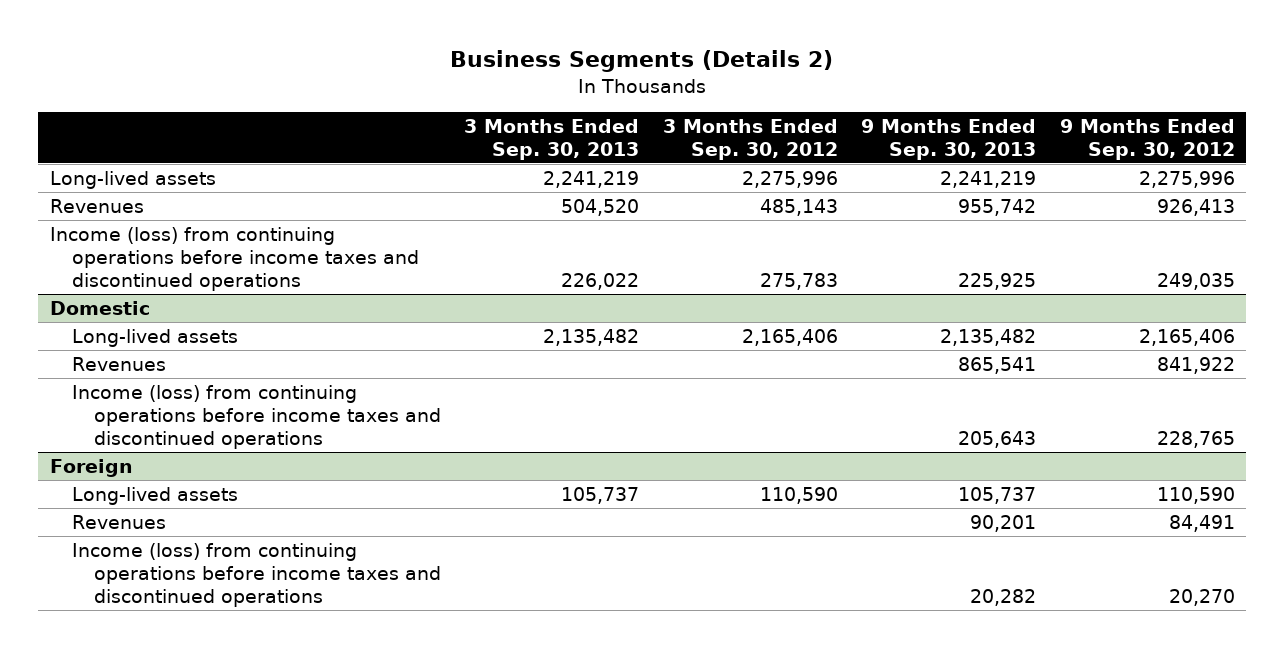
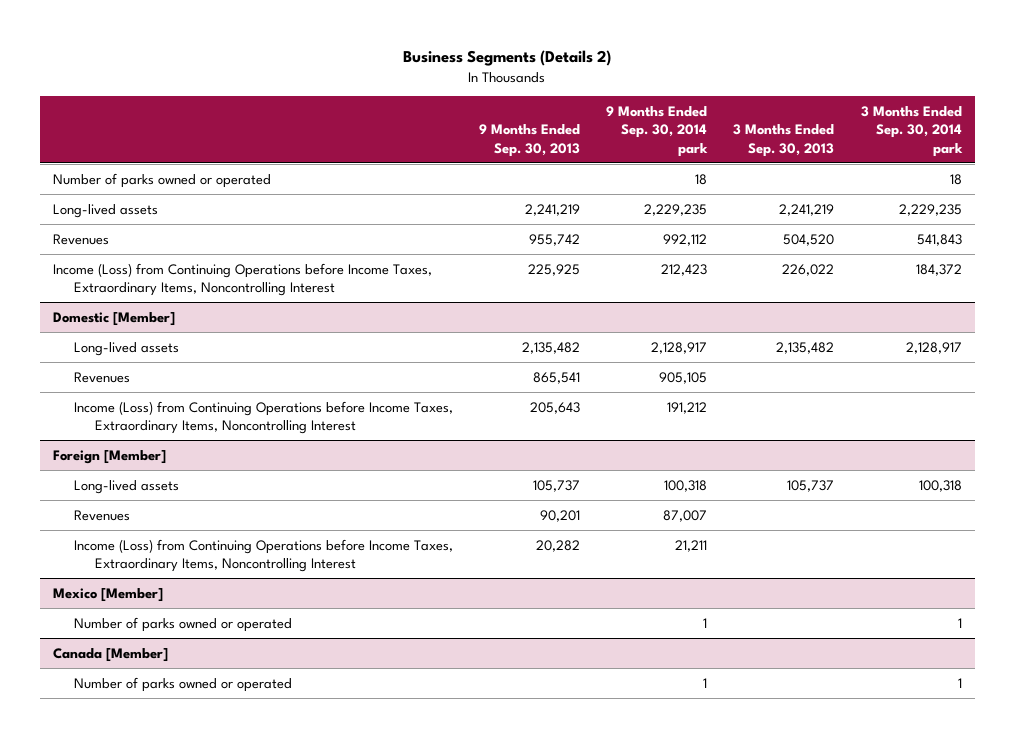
- | 3 Months Ended Sep. 30, 2013 | 3 Months Ended Sep. 30, 2012 | 9 Months Ended Sep. 30, 2013 | 9 Months Ended Sep. 30, 2012
+ | 9 Months Ended Sep. 30, 2013 | 9 Months Ended Sep. 30, 2014 park | 3 Months Ended Sep. 30, 2013 | 3 Months Ended Sep. 30, 2014 park
+ Number of parks owned or operated | | 18 | | 18
- Income (loss) from continuing operations before income taxes and discontinued operations | 226,022 | 275,783 | 225,925 | 249,035
- Domestic
+ Income (Loss) from Continuing Operations before Income Taxes, Extraordinary Items, Noncontrolling Interest | 225,925 | 212,423 | 226,022 | 184,372
+ Domestic [Member]
- Income (loss) from continuing operations before income taxes and discontinued operations | | | 205,643 | 228,765
- Foreign
+ Income (Loss) from Continuing Operations before Income Taxes, Extraordinary Items, Noncontrolling Interest | 205,643 | 191,212 | |
+ Foreign [Member]
- Income (loss) from continuing operations before income taxes and discontinued operations | | | 20,282 | 20,270
+ Income (Loss) from Continuing Operations before Income Taxes, Extraordinary Items, Noncontrolling Interest | 20,282 | 21,211 | |
+ Mexico [Member]
+ Number of parks owned or operated | | 1 | | 1
+ Canada [Member]
+ Number of parks owned or operated | | 1 | | 1

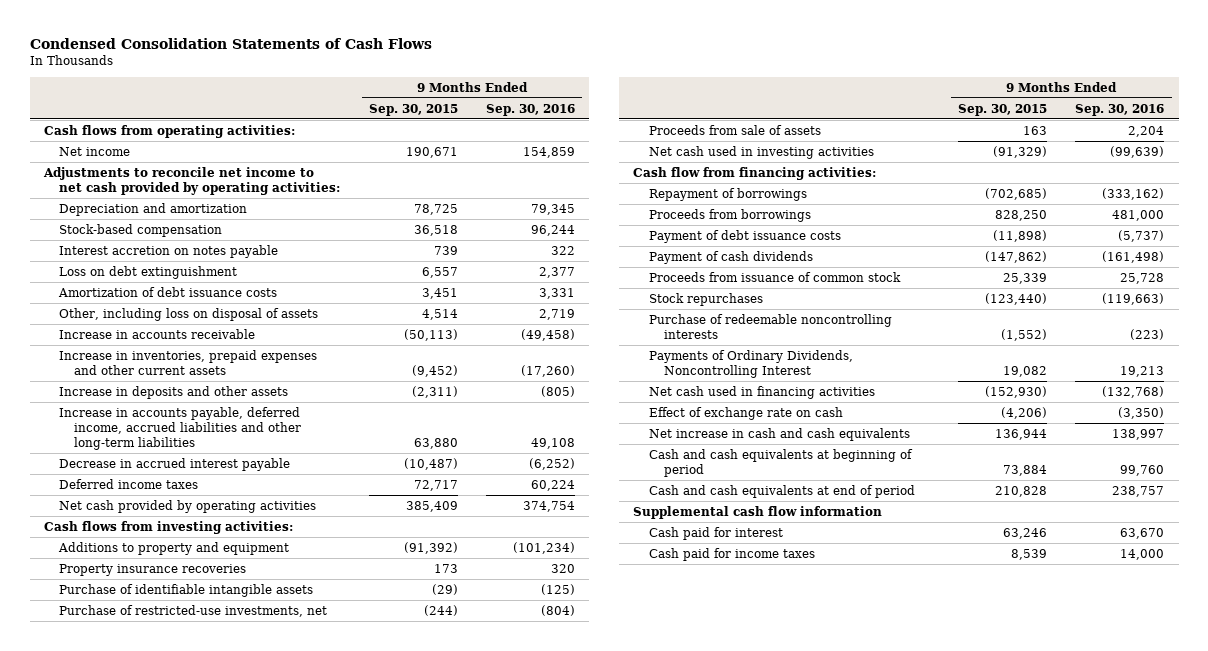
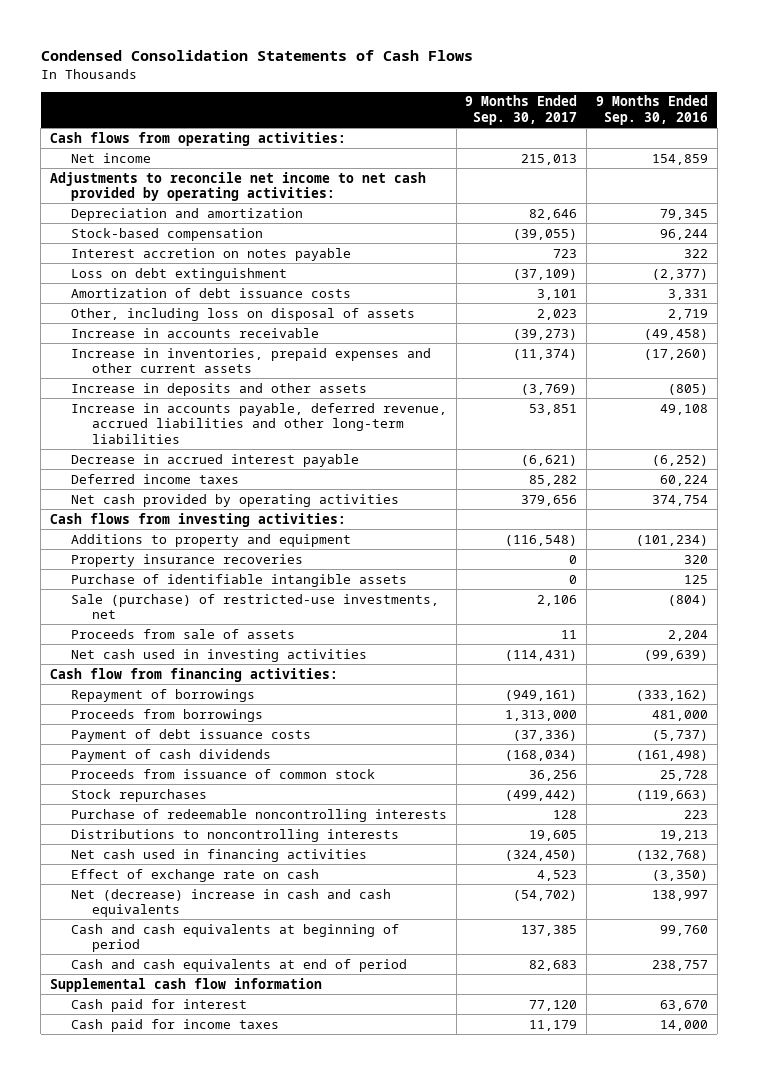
- | 9 Months Ended Sep. 30, 2015 | 9 Months Ended Sep. 30, 2016
+ | 9 Months Ended Sep. 30, 2017 | 9 Months Ended Sep. 30, 2016
- Loss on debt extinguishment | 6,557 | 2,377
+ Loss on debt extinguishment | (37,109) | (2,377)
- Increase in accounts payable, deferred income, accrued liabilities and other long-term liabilities | 63,880 | 49,108
+ Increase in accounts payable, deferred revenue, accrued liabilities and other long-term liabilities | 53,851 | 49,108
- Purchase of identifiable intangible assets | (29) | (125)
- Purchase of restricted-use investments, net | (244) | (804)
+ Purchase of identifiable intangible assets | 0 | 125
+ Sale (purchase) of restricted-use investments, net | 2,106 | (804)
- Purchase of redeemable noncontrolling interests | (1,552) | (223)
- Payments of Ordinary Dividends, Noncontrolling Interest | 19,082 | 19,213
+ Purchase of redeemable noncontrolling interests | 128 | 223
+ Distributions to noncontrolling interests | 19,605 | 19,213
- Net increase in cash and cash equivalents | 136,944 | 138,997
+ Net (decrease) increase in cash and cash equivalents | (54,702) | 138,997

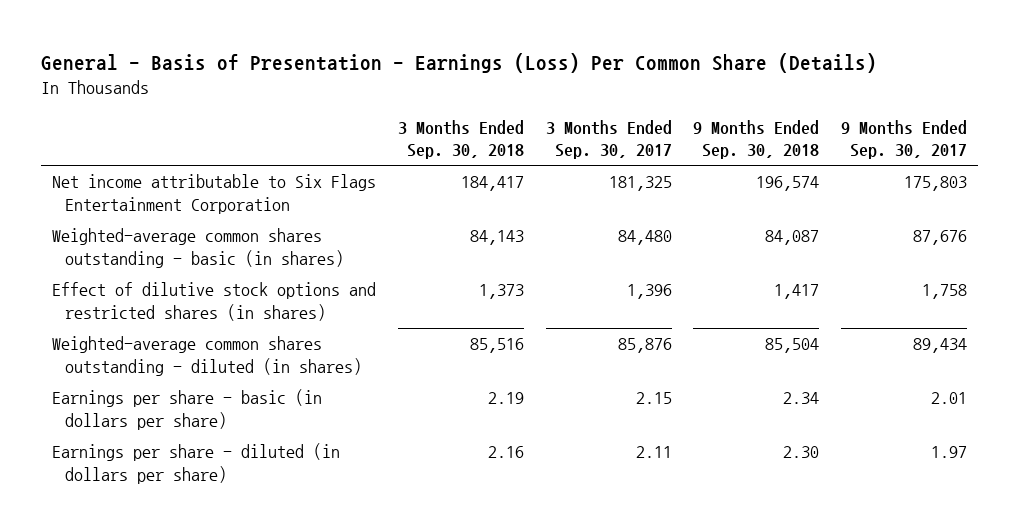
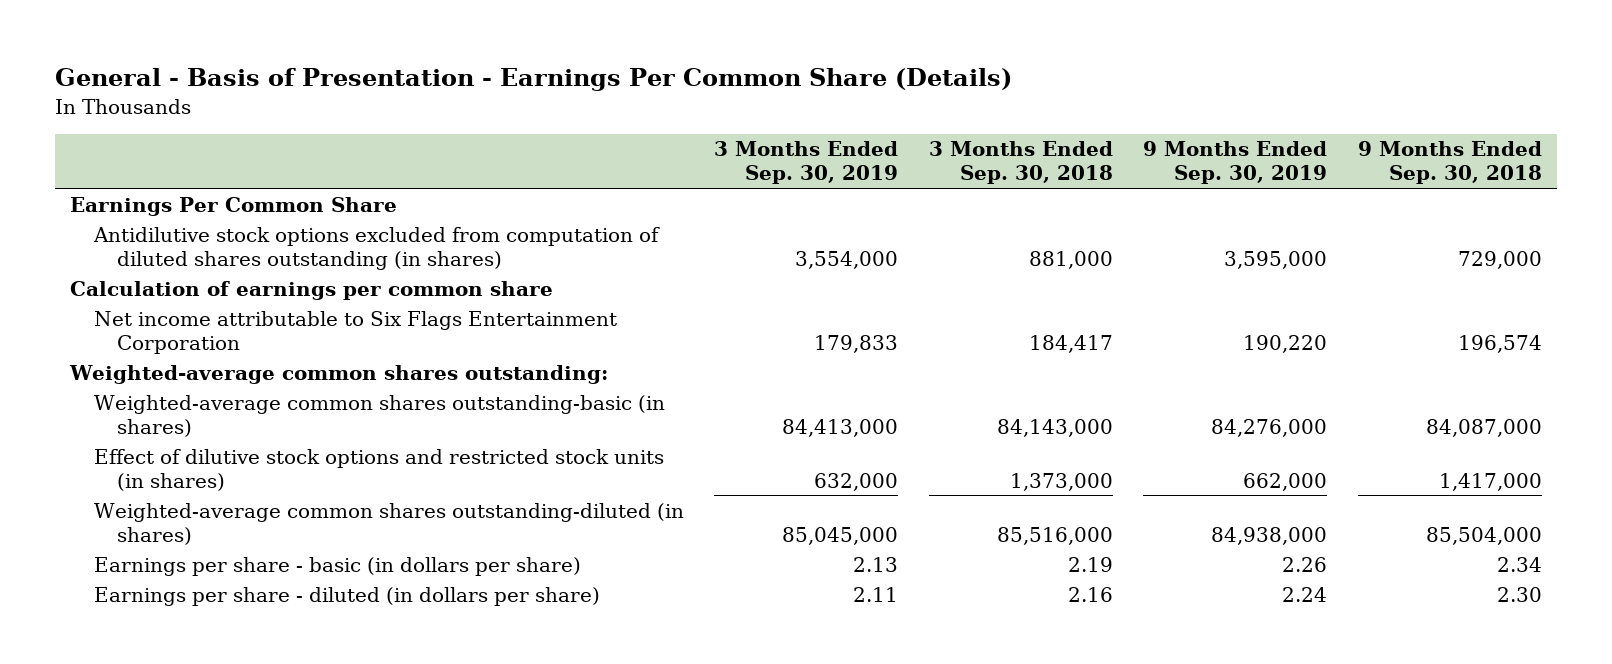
- General - Basis of Presentation - Earnings (Loss) Per Common Share (Details)
+ General - Basis of Presentation - Earnings Per Common Share (Details)
- | 3 Months Ended Sep. 30, 2018 | 3 Months Ended Sep. 30, 2017 | 9 Months Ended Sep. 30, 2018 | 9 Months Ended Sep. 30, 2017
+ | 3 Months Ended Sep. 30, 2019 | 3 Months Ended Sep. 30, 2018 | 9 Months Ended Sep. 30, 2019 | 9 Months Ended Sep. 30, 2018
+ Earnings Per Common Share
+ Antidilutive stock options excluded from computation of diluted shares outstanding (in shares) | 3,554,000 | 881,000 | 3,595,000 | 729,000
+ Calculation of earnings per common share
- Weighted-average common shares outstanding - basic (in shares) | 84,143 | 84,480 | 84,087 | 87,676
- Effect of dilutive stock options and restricted shares (in shares) | 1,373 | 1,396 | 1,417 | 1,758
- Weighted-average common shares outstanding - diluted (in shares) | 85,516 | 85,876 | 85,504 | 89,434
+ Weighted-average common shares outstanding:
+ Weighted-average common shares outstanding-basic (in shares) | 84,413,000 | 84,143,000 | 84,276,000 | 84,087,000
+ Effect of dilutive stock options and restricted stock units (in shares) | 632,000 | 1,373,000 | 662,000 | 1,417,000
+ Weighted-average common shares outstanding-diluted (in shares) | 85,045,000 | 85,516,000 | 84,938,000 | 85,504,000

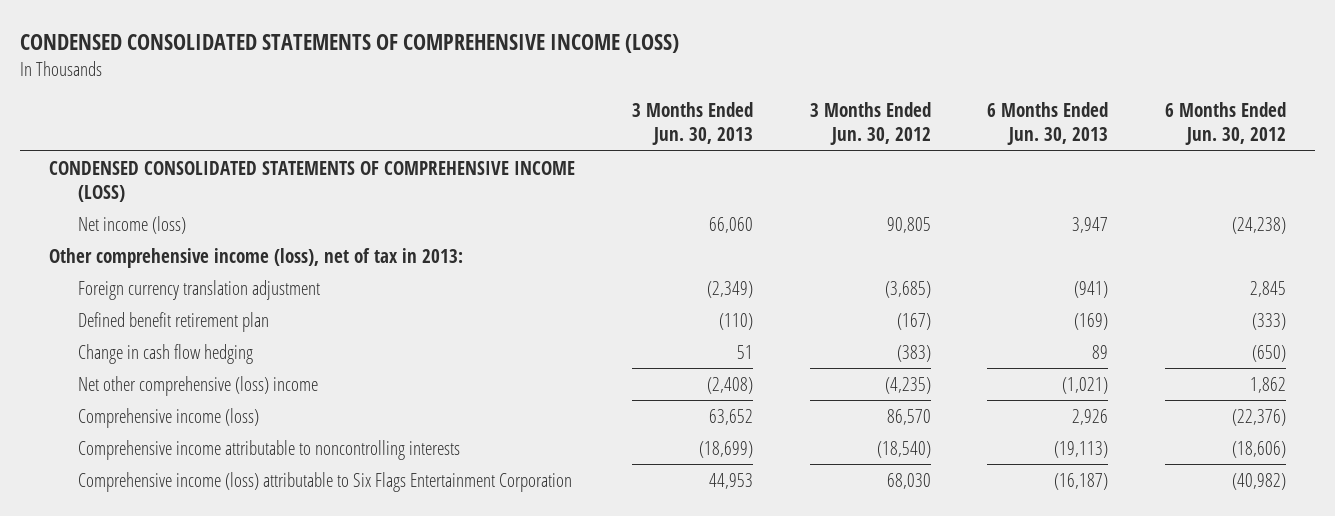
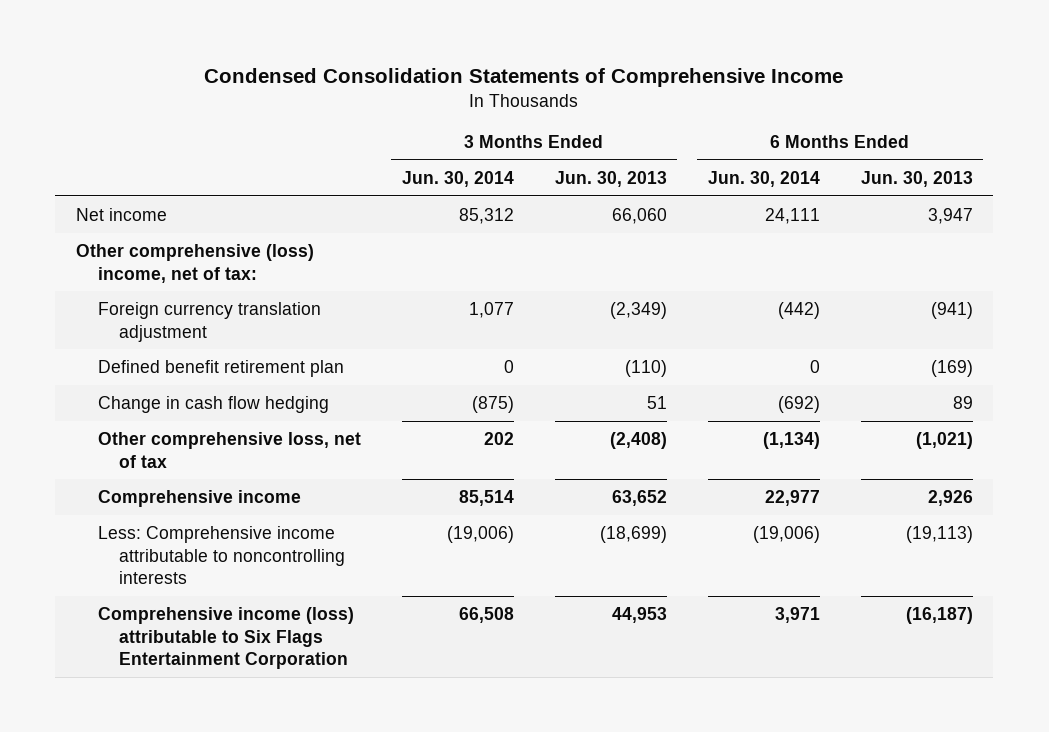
- CONDENSED CONSOLIDATED STATEMENTS OF COMPREHENSIVE INCOME (LOSS)
+ Condensed Consolidation Statements of Comprehensive Income
- | 3 Months Ended Jun. 30, 2013 | 3 Months Ended Jun. 30, 2012 | 6 Months Ended Jun. 30, 2013 | 6 Months Ended Jun. 30, 2012
+ | 3 Months Ended Jun. 30, 2014 | 3 Months Ended Jun. 30, 2013 | 6 Months Ended Jun. 30, 2014 | 6 Months Ended Jun. 30, 2013
- CONDENSED CONSOLIDATED STATEMENTS OF COMPREHENSIVE INCOME (LOSS)
- Net income (loss) | 66,060 | 90,805 | 3,947 | (24,238)
- Other comprehensive income (loss), net of tax in 2013:
+ Net income | 85,312 | 66,060 | 24,111 | 3,947
+ Other comprehensive (loss) income, net of tax:
- Net other comprehensive (loss) income | (2,408) | (4,235) | (1,021) | 1,862
- Comprehensive income (loss) | 63,652 | 86,570 | 2,926 | (22,376)
- Comprehensive income attributable to noncontrolling interests | (18,699) | (18,540) | (19,113) | (18,606)
+ Other comprehensive loss, net of tax | 202 | (2,408) | (1,134) | (1,021)
+ Comprehensive income | 85,514 | 63,652 | 22,977 | 2,926
+ Less: Comprehensive income attributable to noncontrolling interests | (19,006) | (18,699) | (19,006) | (19,113)

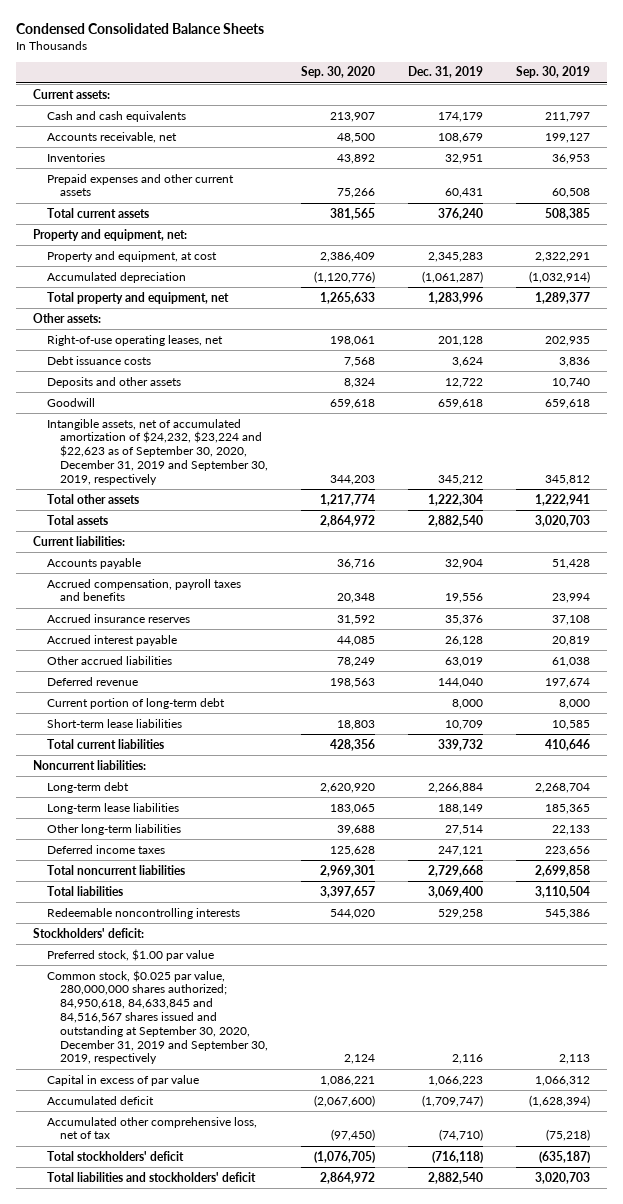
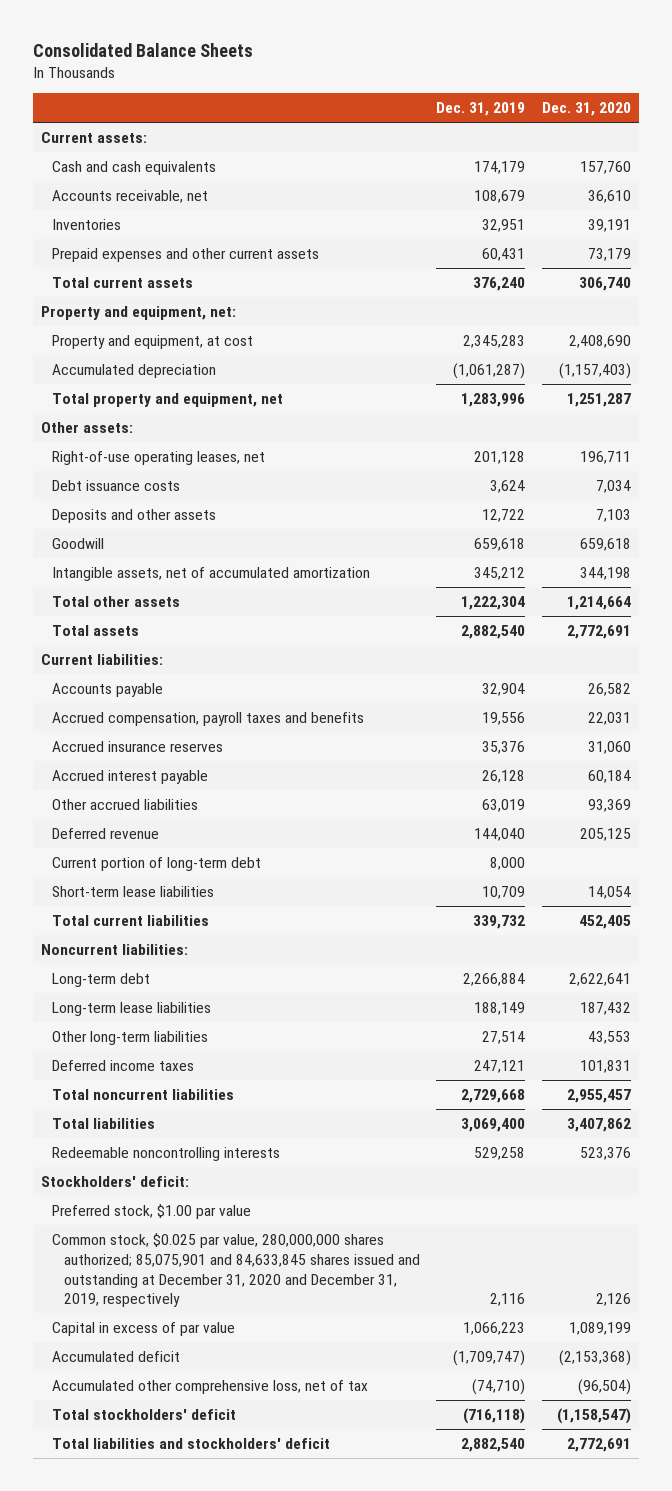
- Condensed Consolidated Balance Sheets
+ Consolidated Balance Sheets
- | Sep. 30, 2020 | Dec. 31, 2019 | Sep. 30, 2019
+ | Dec. 31, 2019 | Dec. 31, 2020
- Intangible assets, net of accumulated amortization of $24,232, $23,224 and $22,623 as of September 30, 2020, December 31, 2019 and September 30, 2019, respectively | 344,203 | 345,212 | 345,812
+ Intangible assets, net of accumulated amortization | 345,212 | 344,198
- Common stock, $0.025 par value, 280,000,000 shares authorized; 84,950,618, 84,633,845 and 84,516,567 shares issued and outstanding at September 30, 2020, December 31, 2019 and September 30, 2019, respectively | 2,124 | 2,116 | 2,113
+ Common stock, $0.025 par value, 280,000,000 shares authorized; 85,075,901 and 84,633,845 shares issued and outstanding at December 31, 2020 and December 31, 2019, respectively | 2,116 | 2,126

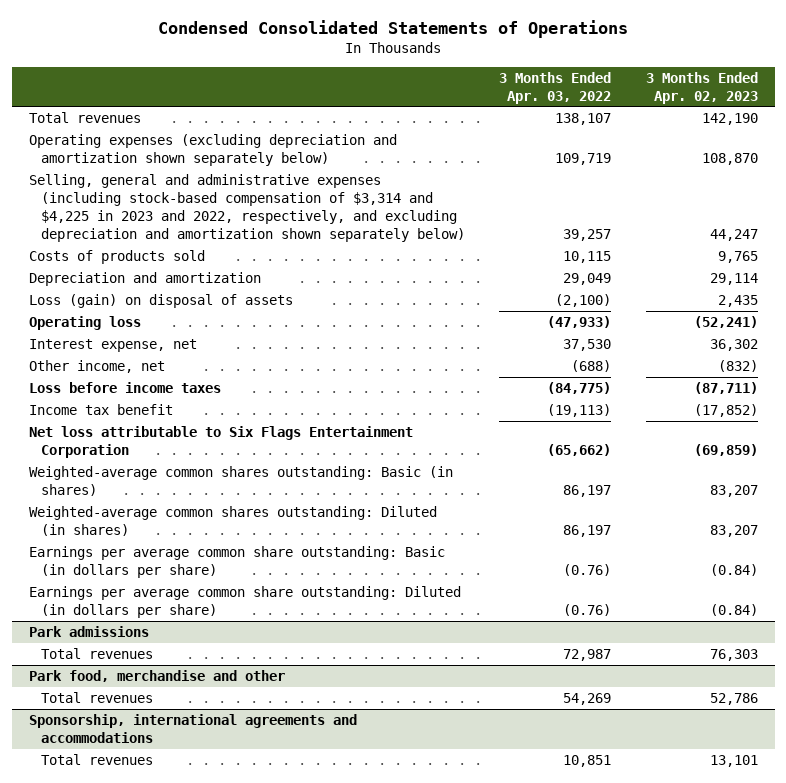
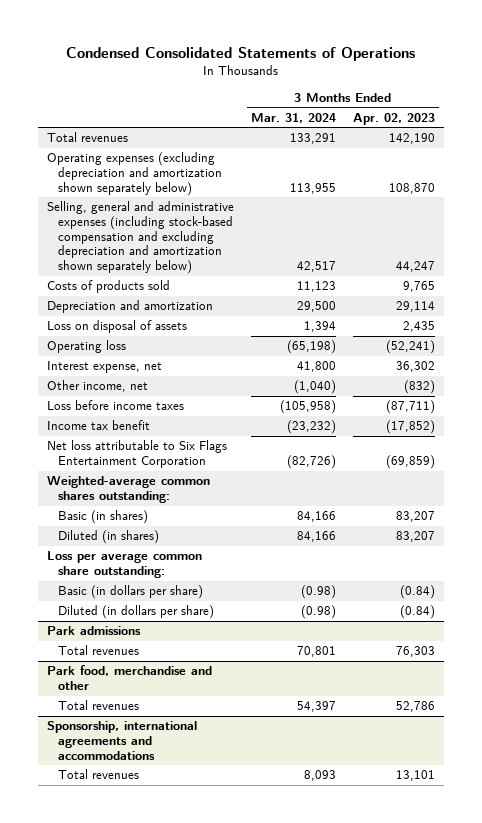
- | 3 Months Ended Apr. 03, 2022 | 3 Months Ended Apr. 02, 2023
+ | 3 Months Ended Mar. 31, 2024 | 3 Months Ended Apr. 02, 2023
- Selling, general and administrative expenses (including stock-based compensation of $3,314 and $4,225 in 2023 and 2022, respectively, and excluding depreciation and amortization shown separately below) | 39,257 | 44,247
+ Selling, general and administrative expenses (including stock-based compensation and excluding depreciation and amortization shown separately below) | 42,517 | 44,247
- Loss (gain) on disposal of assets | (2,100) | 2,435
+ Loss on disposal of assets | 1,394 | 2,435
- Weighted-average common shares outstanding: Basic (in shares) | 86,197 | 83,207
- Weighted-average common shares outstanding: Diluted (in shares) | 86,197 | 83,207
- Earnings per average common share outstanding: Basic (in dollars per share) | (0.76) | (0.84)
- Earnings per average common share outstanding: Diluted (in dollars per share) | (0.76) | (0.84)
+ Weighted-average common shares outstanding:
+ Basic (in shares) | 84,166 | 83,207
+ Diluted (in shares) | 84,166 | 83,207
+ Loss per average common share outstanding:
+ Basic (in dollars per share) | (0.98) | (0.84)
+ Diluted (in dollars per share) | (0.98) | (0.84)

